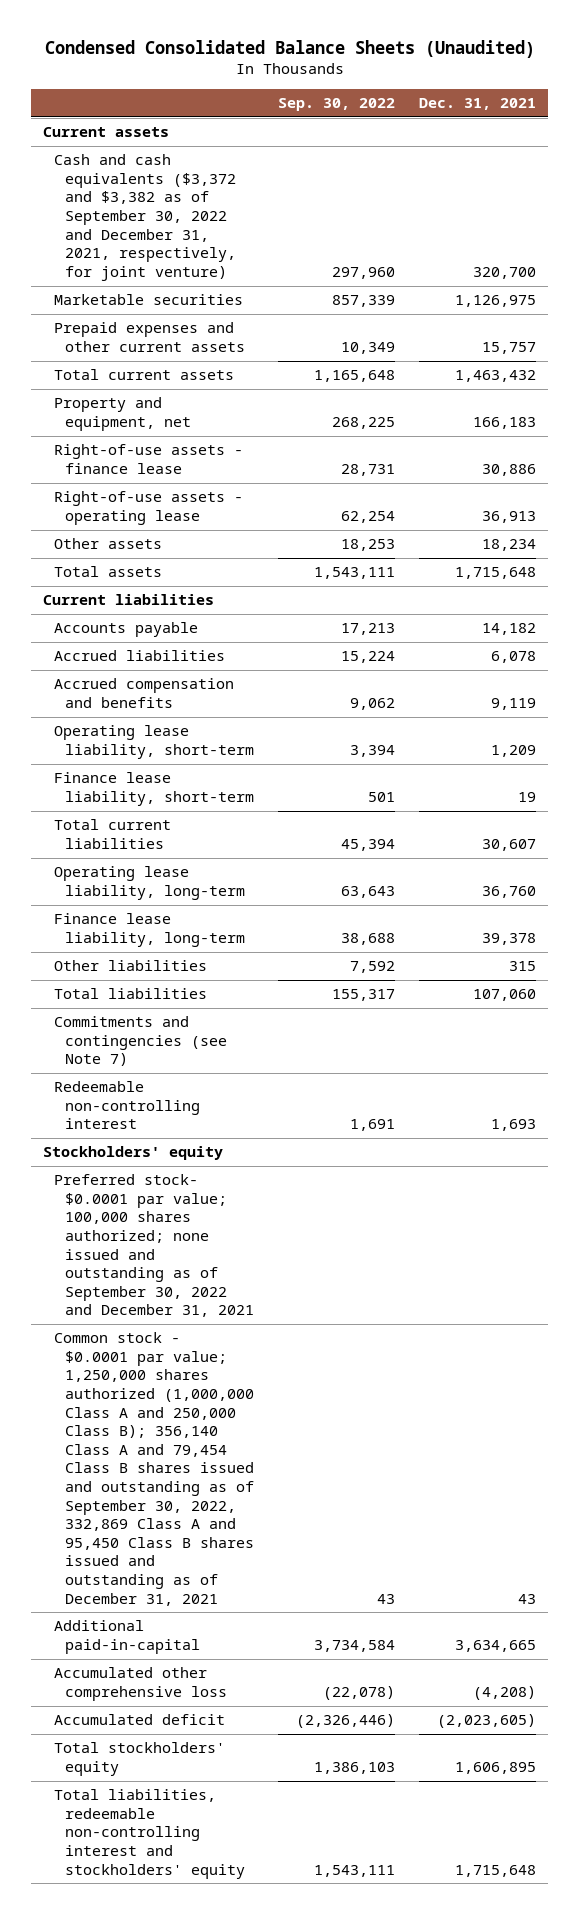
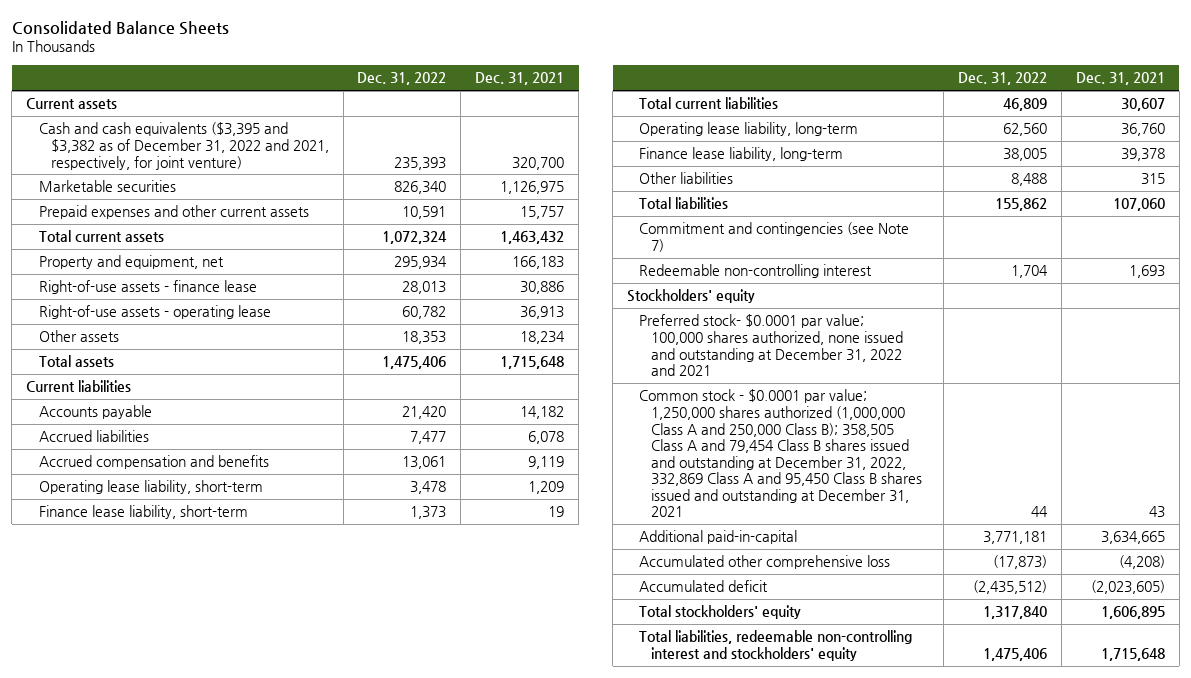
- Condensed Consolidated Balance Sheets (Unaudited)
+ Consolidated Balance Sheets
- | Sep. 30, 2022 | Dec. 31, 2021
+ | Dec. 31, 2022 | Dec. 31, 2021
- Cash and cash equivalents ($3,372 and $3,382 as of September 30, 2022 and December 31, 2021, respectively, for joint venture) | 297,960 | 320,700
+ Cash and cash equivalents ($3,395 and $3,382 as of December 31, 2022 and 2021, respectively, for joint venture) | 235,393 | 320,700
- Commitments and contingencies (see Note 7)
+ Commitment and contingencies (see Note 7)
- Preferred stock- $0.0001 par value; 100,000 shares authorized; none issued and outstanding as of September 30, 2022 and December 31, 2021
- Common stock - $0.0001 par value; 1,250,000 shares authorized (1,000,000 Class A and 250,000 Class B); 356,140 Class A and 79,454 Class B shares issued and outstanding as of September 30, 2022, 332,869 Class A and 95,450 Class B shares issued and outstanding as of December 31, 2021 | 43 | 43
+ Preferred stock- $0.0001 par value; 100,000 shares authorized, none issued and outstanding at December 31, 2022 and 2021
+ Common stock - $0.0001 par value; 1,250,000 shares authorized (1,000,000 Class A and 250,000 Class B); 358,505 Class A and 79,454 Class B shares issued and outstanding at December 31, 2022, 332,869 Class A and 95,450 Class B shares issued and outstanding at December 31, 2021 | 44 | 43

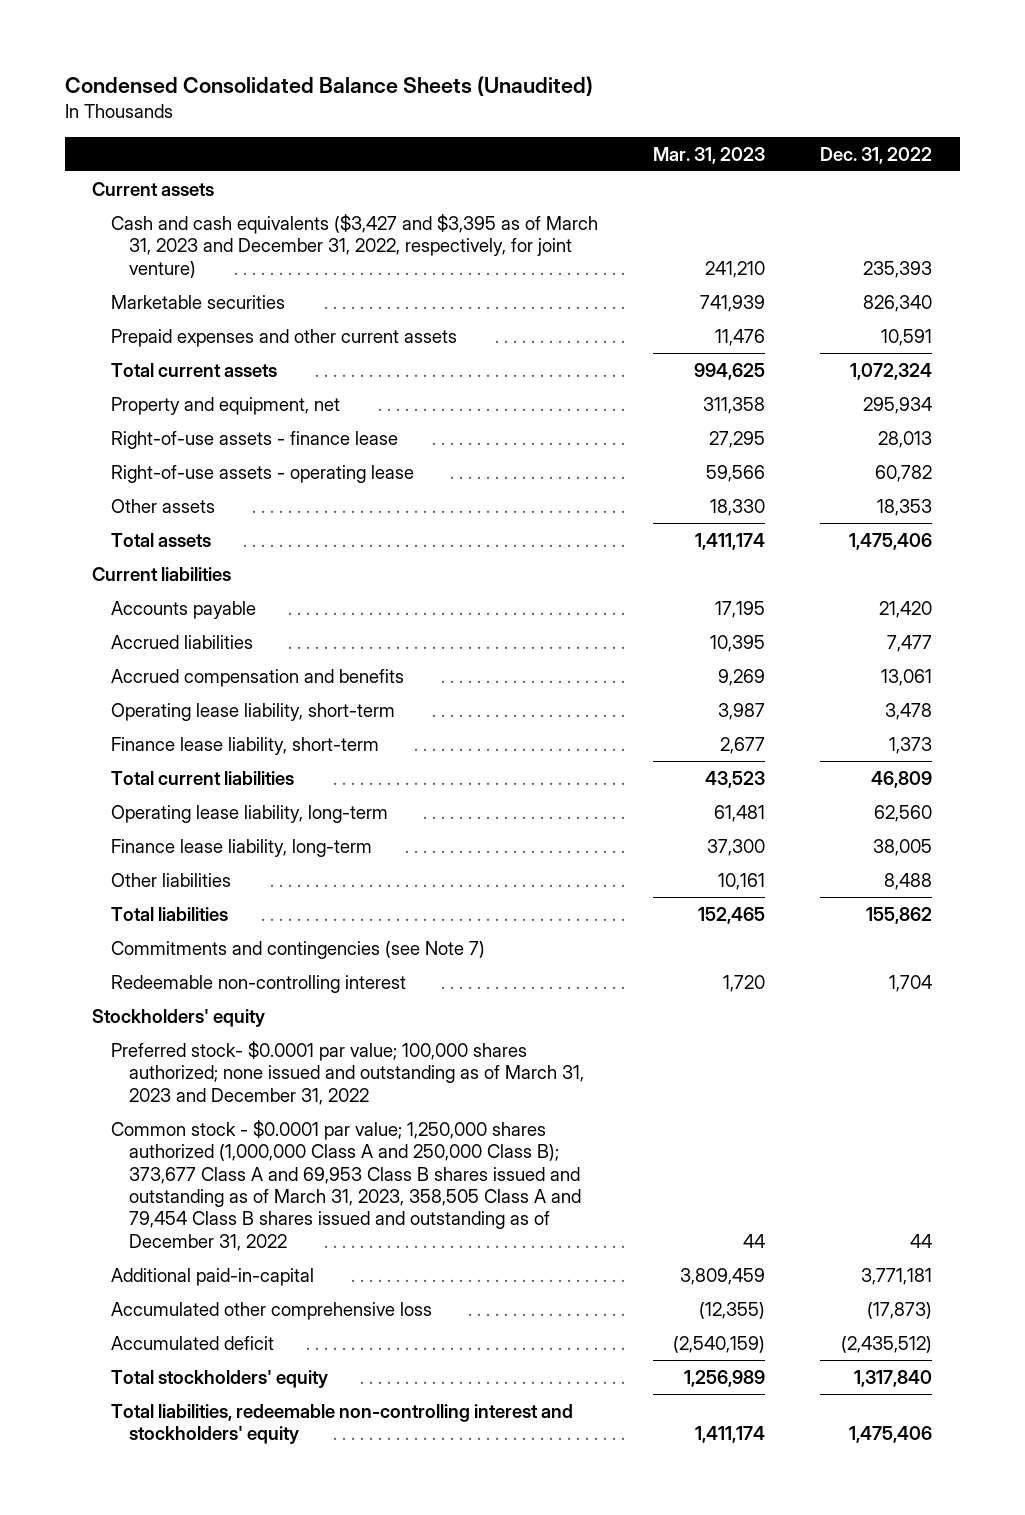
- Consolidated Balance Sheets
+ Condensed Consolidated Balance Sheets (Unaudited)
- | Dec. 31, 2022 | Dec. 31, 2021
+ | Mar. 31, 2023 | Dec. 31, 2022
- Cash and cash equivalents ($3,395 and $3,382 as of December 31, 2022 and 2021, respectively, for joint venture) | 235,393 | 320,700
+ Cash and cash equivalents ($3,427 and $3,395 as of March 31, 2023 and December 31, 2022, respectively, for joint venture) | 241,210 | 235,393
- Commitment and contingencies (see Note 7)
+ Commitments and contingencies (see Note 7)
- Preferred stock- $0.0001 par value; 100,000 shares authorized, none issued and outstanding at December 31, 2022 and 2021
- Common stock - $0.0001 par value; 1,250,000 shares authorized (1,000,000 Class A and 250,000 Class B); 358,505 Class A and 79,454 Class B shares issued and outstanding at December 31, 2022, 332,869 Class A and 95,450 Class B shares issued and outstanding at December 31, 2021 | 44 | 43
+ Preferred stock- $0.0001 par value; 100,000 shares authorized; none issued and outstanding as of March 31, 2023 and December 31, 2022
+ Common stock - $0.0001 par value; 1,250,000 shares authorized (1,000,000 Class A and 250,000 Class B); 373,677 Class A and 69,953 Class B shares issued and outstanding as of March 31, 2023, 358,505 Class A and 79,454 Class B shares issued and outstanding as of December 31, 2022 | 44 | 44

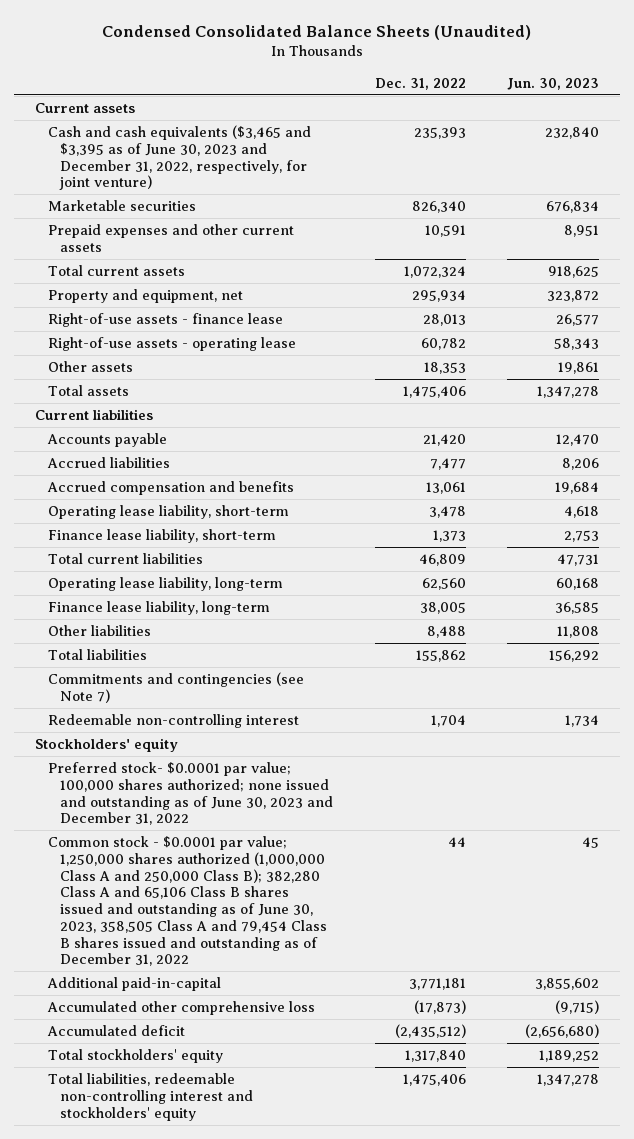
- | Mar. 31, 2023 | Dec. 31, 2022
+ | Dec. 31, 2022 | Jun. 30, 2023
- Cash and cash equivalents ($3,427 and $3,395 as of March 31, 2023 and December 31, 2022, respectively, for joint venture) | 241,210 | 235,393
+ Cash and cash equivalents ($3,465 and $3,395 as of June 30, 2023 and December 31, 2022, respectively, for joint venture) | 235,393 | 232,840
- Preferred stock- $0.0001 par value; 100,000 shares authorized; none issued and outstanding as of March 31, 2023 and December 31, 2022
- Common stock - $0.0001 par value; 1,250,000 shares authorized (1,000,000 Class A and 250,000 Class B); 373,677 Class A and 69,953 Class B shares issued and outstanding as of March 31, 2023, 358,505 Class A and 79,454 Class B shares issued and outstanding as of December 31, 2022 | 44 | 44
+ Preferred stock- $0.0001 par value; 100,000 shares authorized; none issued and outstanding as of June 30, 2023 and December 31, 2022
+ Common stock - $0.0001 par value; 1,250,000 shares authorized (1,000,000 Class A and 250,000 Class B); 382,280 Class A and 65,106 Class B shares issued and outstanding as of June 30, 2023, 358,505 Class A and 79,454 Class B shares issued and outstanding as of December 31, 2022 | 44 | 45

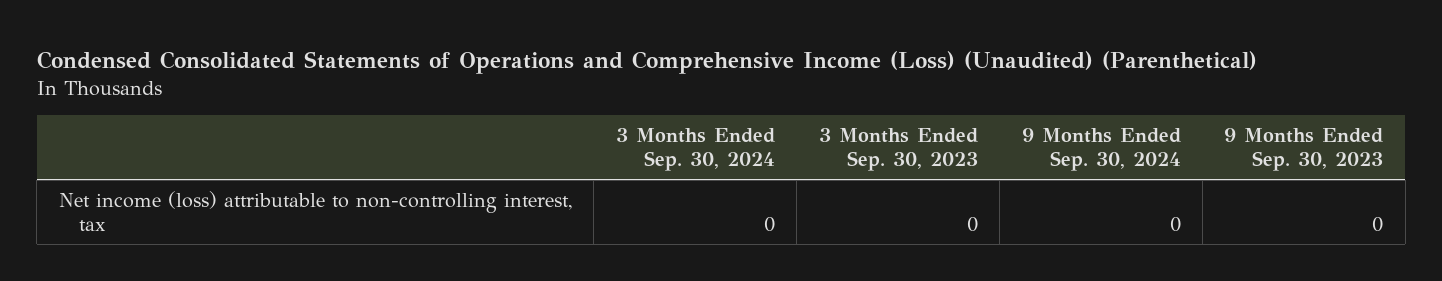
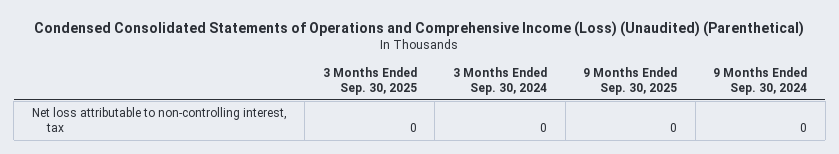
- | 3 Months Ended Sep. 30, 2024 | 3 Months Ended Sep. 30, 2023 | 9 Months Ended Sep. 30, 2024 | 9 Months Ended Sep. 30, 2023
+ | 3 Months Ended Sep. 30, 2025 | 3 Months Ended Sep. 30, 2024 | 9 Months Ended Sep. 30, 2025 | 9 Months Ended Sep. 30, 2024
- Net income (loss) attributable to non-controlling interest, tax | 0 | 0 | 0 | 0
+ Net loss attributable to non-controlling interest, tax | 0 | 0 | 0 | 0

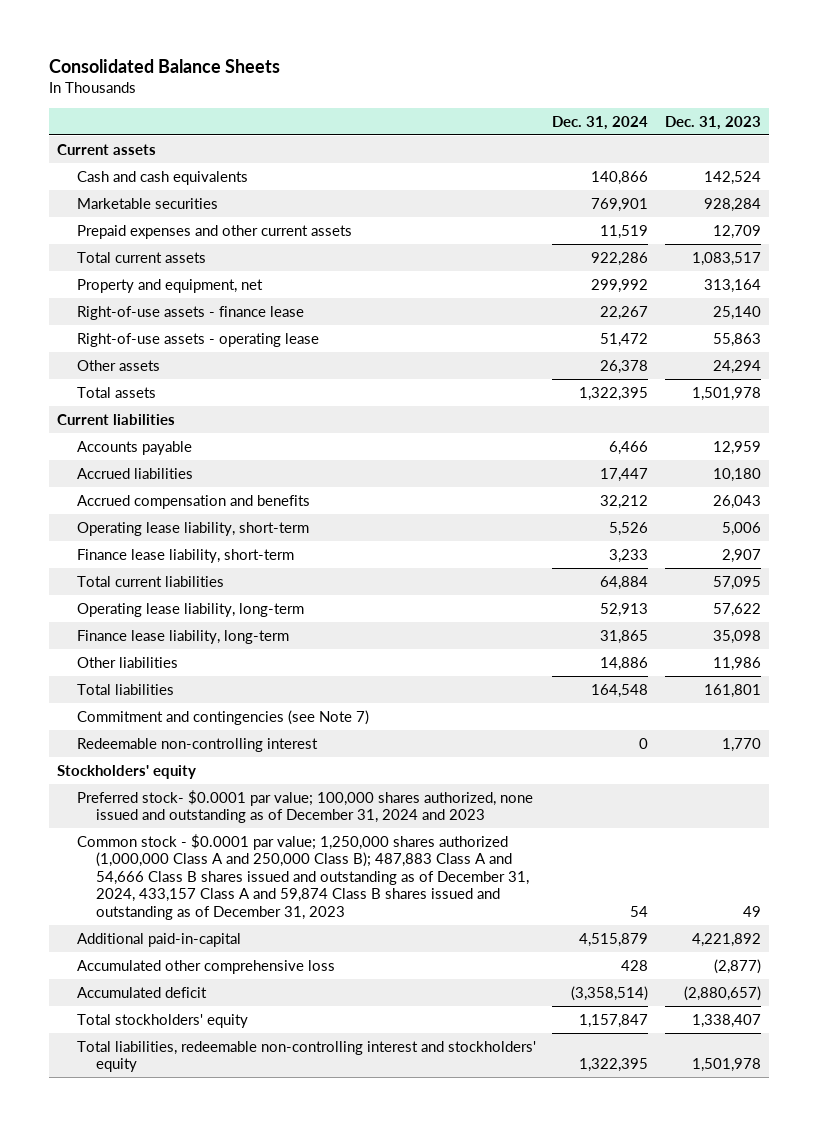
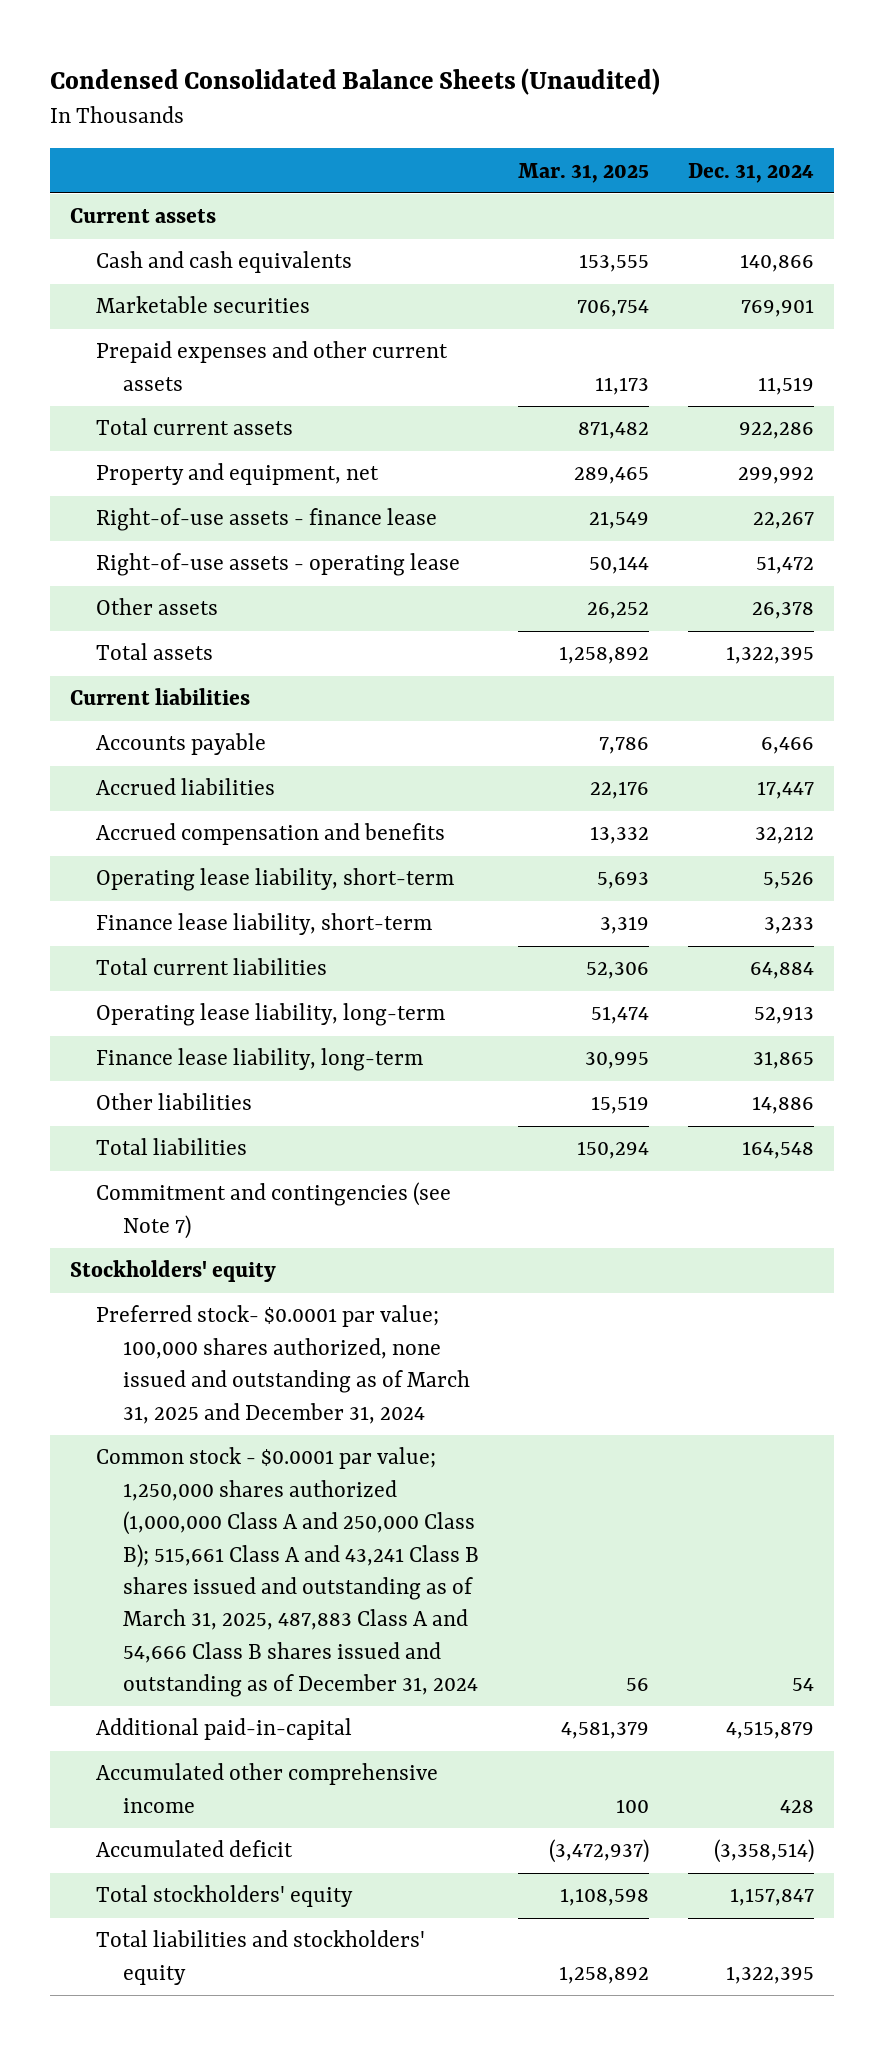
- Consolidated Balance Sheets
+ Condensed Consolidated Balance Sheets (Unaudited)
- | Dec. 31, 2024 | Dec. 31, 2023
+ | Mar. 31, 2025 | Dec. 31, 2024
- Redeemable non-controlling interest | 0 | 1,770
- Preferred stock- $0.0001 par value; 100,000 shares authorized, none issued and outstanding as of December 31, 2024 and 2023
- Common stock - $0.0001 par value; 1,250,000 shares authorized (1,000,000 Class A and 250,000 Class B); 487,883 Class A and 54,666 Class B shares issued and outstanding as of December 31, 2024, 433,157 Class A and 59,874 Class B shares issued and outstanding as of December 31, 2023 | 54 | 49
+ Preferred stock- $0.0001 par value; 100,000 shares authorized, none issued and outstanding as of March 31, 2025 and December 31, 2024
+ Common stock - $0.0001 par value; 1,250,000 shares authorized (1,000,000 Class A and 250,000 Class B); 515,661 Class A and 43,241 Class B shares issued and outstanding as of March 31, 2025, 487,883 Class A and 54,666 Class B shares issued and outstanding as of December 31, 2024 | 56 | 54
- Accumulated other comprehensive loss | 428 | (2,877)
+ Accumulated other comprehensive income | 100 | 428
- Total liabilities, redeemable non-controlling interest and stockholders' equity | 1,322,395 | 1,501,978
+ Total liabilities and stockholders' equity | 1,258,892 | 1,322,395

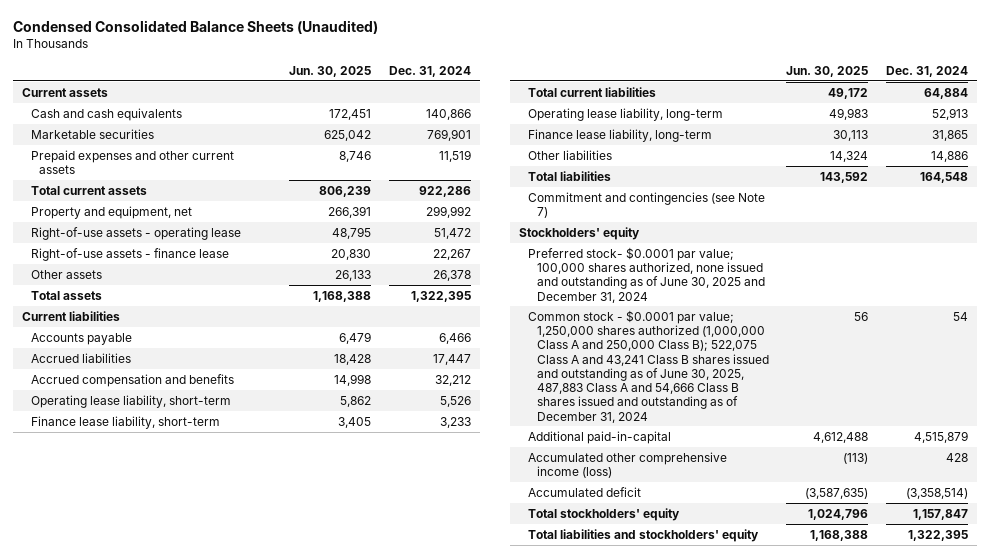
- | Mar. 31, 2025 | Dec. 31, 2024
+ | Jun. 30, 2025 | Dec. 31, 2024
moved down: Right-of-use assets - finance lease | 20,830 | 22,267
- Preferred stock- $0.0001 par value; 100,000 shares authorized, none issued and outstanding as of March 31, 2025 and December 31, 2024
- Common stock - $0.0001 par value; 1,250,000 shares authorized (1,000,000 Class A and 250,000 Class B); 515,661 Class A and 43,241 Class B shares issued and outstanding as of March 31, 2025, 487,883 Class A and 54,666 Class B shares issued and outstanding as of December 31, 2024 | 56 | 54
+ Preferred stock- $0.0001 par value; 100,000 shares authorized, none issued and outstanding as of June 30, 2025 and December 31, 2024
+ Common stock - $0.0001 par value; 1,250,000 shares authorized (1,000,000 Class A and 250,000 Class B); 522,075 Class A and 43,241 Class B shares issued and outstanding as of June 30, 2025, 487,883 Class A and 54,666 Class B shares issued and outstanding as of December 31, 2024 | 56 | 54
- Accumulated other comprehensive income | 100 | 428
+ Accumulated other comprehensive income (loss) | (113) | 428

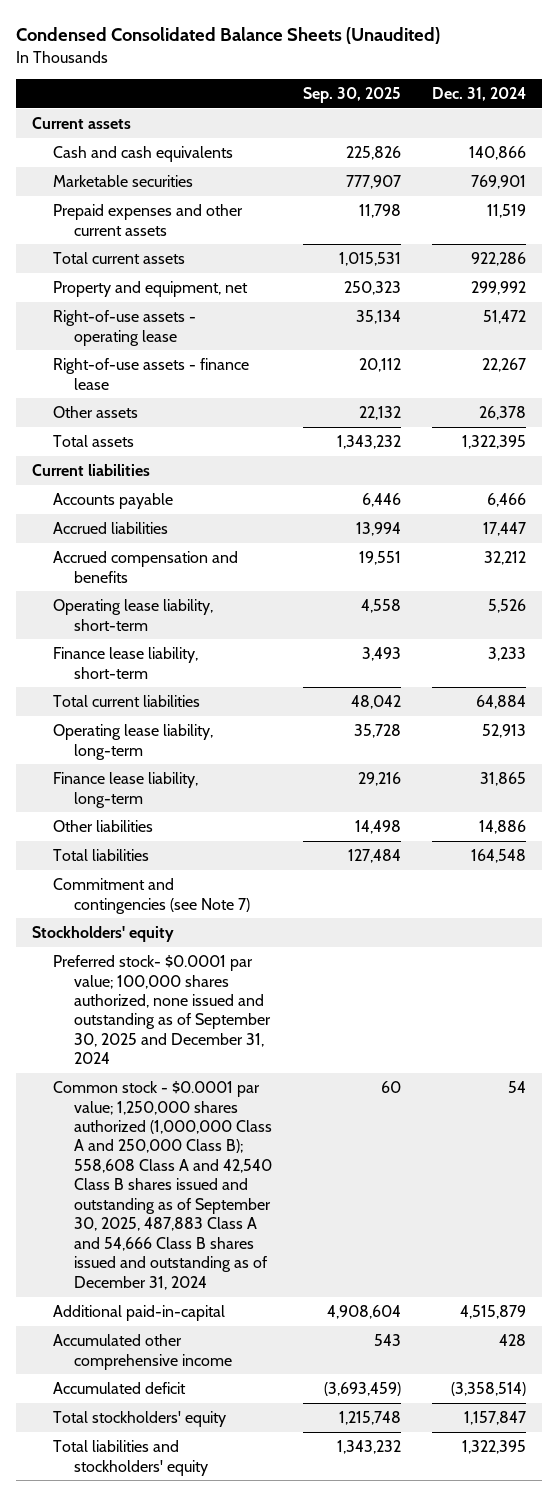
- | Jun. 30, 2025 | Dec. 31, 2024
+ | Sep. 30, 2025 | Dec. 31, 2024
- Preferred stock- $0.0001 par value; 100,000 shares authorized, none issued and outstanding as of June 30, 2025 and December 31, 2024
- Common stock - $0.0001 par value; 1,250,000 shares authorized (1,000,000 Class A and 250,000 Class B); 522,075 Class A and 43,241 Class B shares issued and outstanding as of June 30, 2025, 487,883 Class A and 54,666 Class B shares issued and outstanding as of December 31, 2024 | 56 | 54
+ Preferred stock- $0.0001 par value; 100,000 shares authorized, none issued and outstanding as of September 30, 2025 and December 31, 2024
+ Common stock - $0.0001 par value; 1,250,000 shares authorized (1,000,000 Class A and 250,000 Class B); 558,608 Class A and 42,540 Class B shares issued and outstanding as of September 30, 2025, 487,883 Class A and 54,666 Class B shares issued and outstanding as of December 31, 2024 | 60 | 54
- Accumulated other comprehensive income (loss) | (113) | 428
+ Accumulated other comprehensive income | 543 | 428

